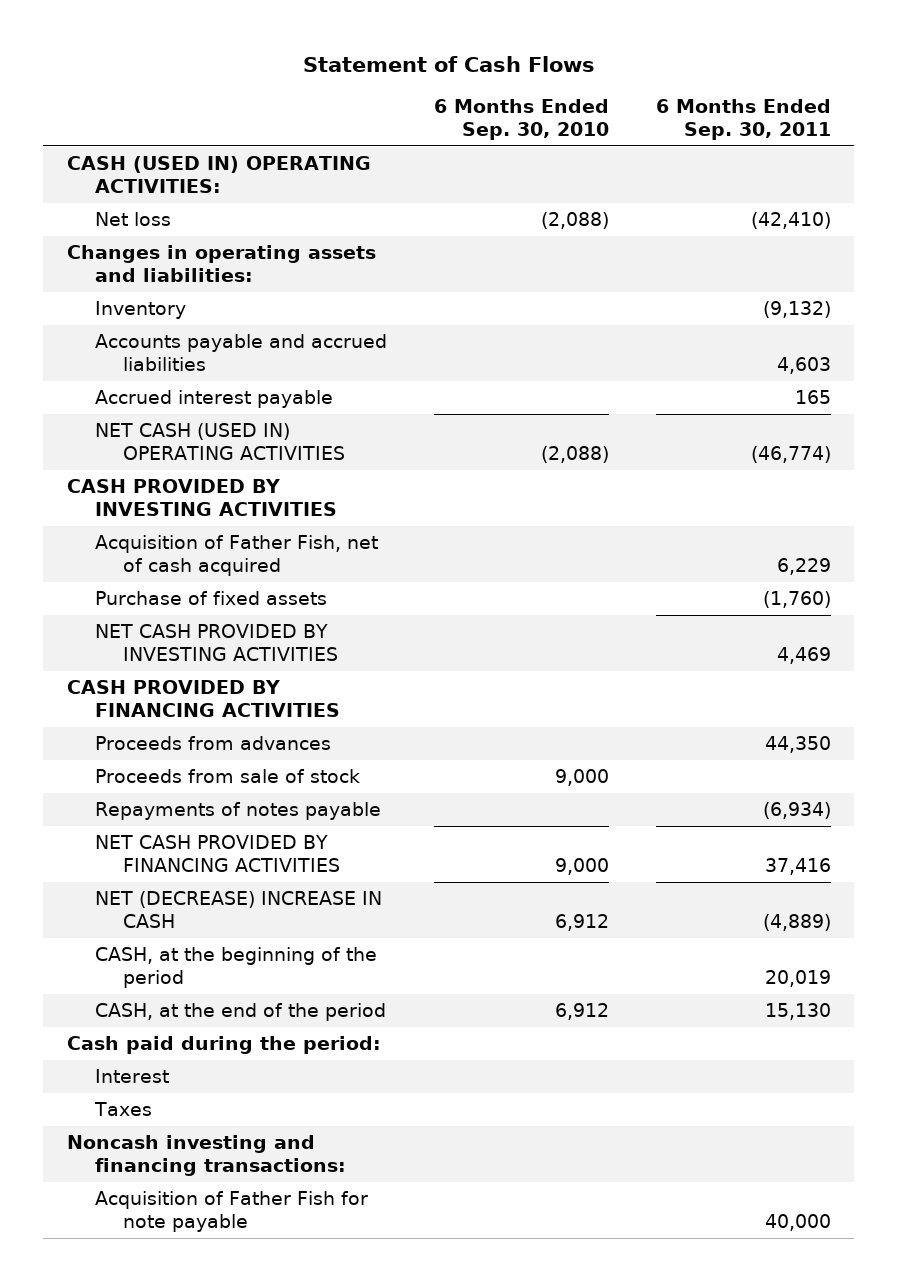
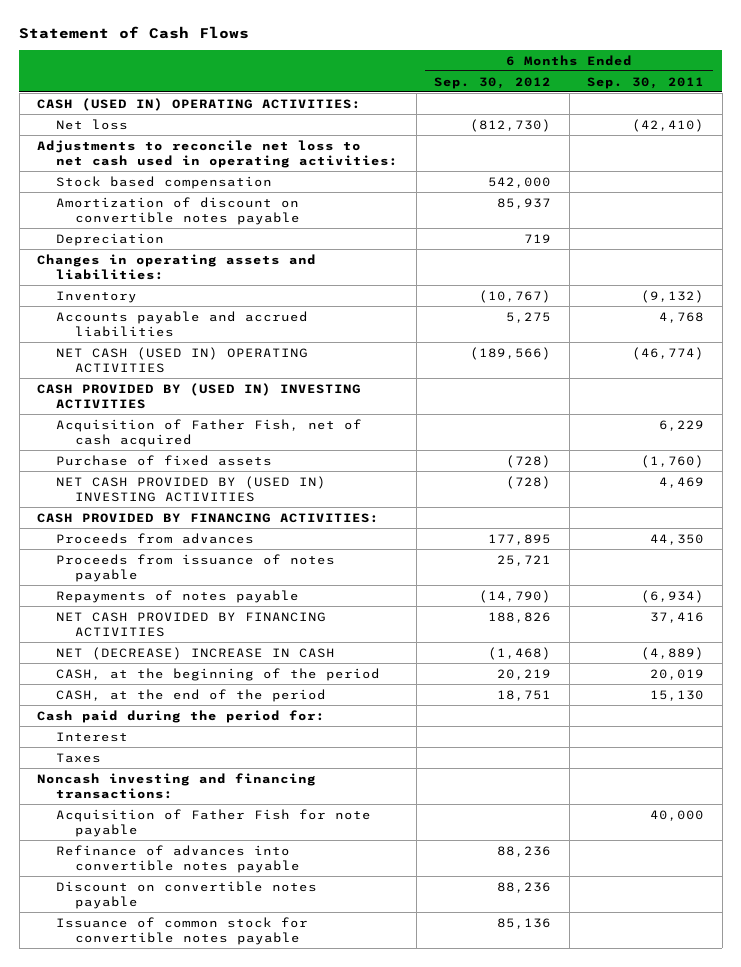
- | 6 Months Ended Sep. 30, 2010 | 6 Months Ended Sep. 30, 2011
+ | 6 Months Ended Sep. 30, 2012 | 6 Months Ended Sep. 30, 2011
+ Adjustments to reconcile net loss to net cash used in operating activities:
+ Stock based compensation | 542,000 |
+ Amortization of discount on convertible notes payable | 85,937 |
+ Depreciation | 719 |
- Accounts payable and accrued liabilities | | 4,603
- Accrued interest payable | | 165
+ Accounts payable and accrued liabilities | 5,275 | 4,768
- CASH PROVIDED BY INVESTING ACTIVITIES
+ CASH PROVIDED BY (USED IN) INVESTING ACTIVITIES
- NET CASH PROVIDED BY INVESTING ACTIVITIES | | 4,469
- CASH PROVIDED BY FINANCING ACTIVITIES
+ NET CASH PROVIDED BY (USED IN) INVESTING ACTIVITIES | (728) | 4,469
+ CASH PROVIDED BY FINANCING ACTIVITIES:
- Proceeds from sale of stock | 9,000 |
+ Proceeds from issuance of notes payable | 25,721 |
- Cash paid during the period:
+ Cash paid during the period for:
+ Refinance of advances into convertible notes payable | 88,236 |
+ Discount on convertible notes payable | 88,236 |
+ Issuance of common stock for convertible notes payable | 85,136 |

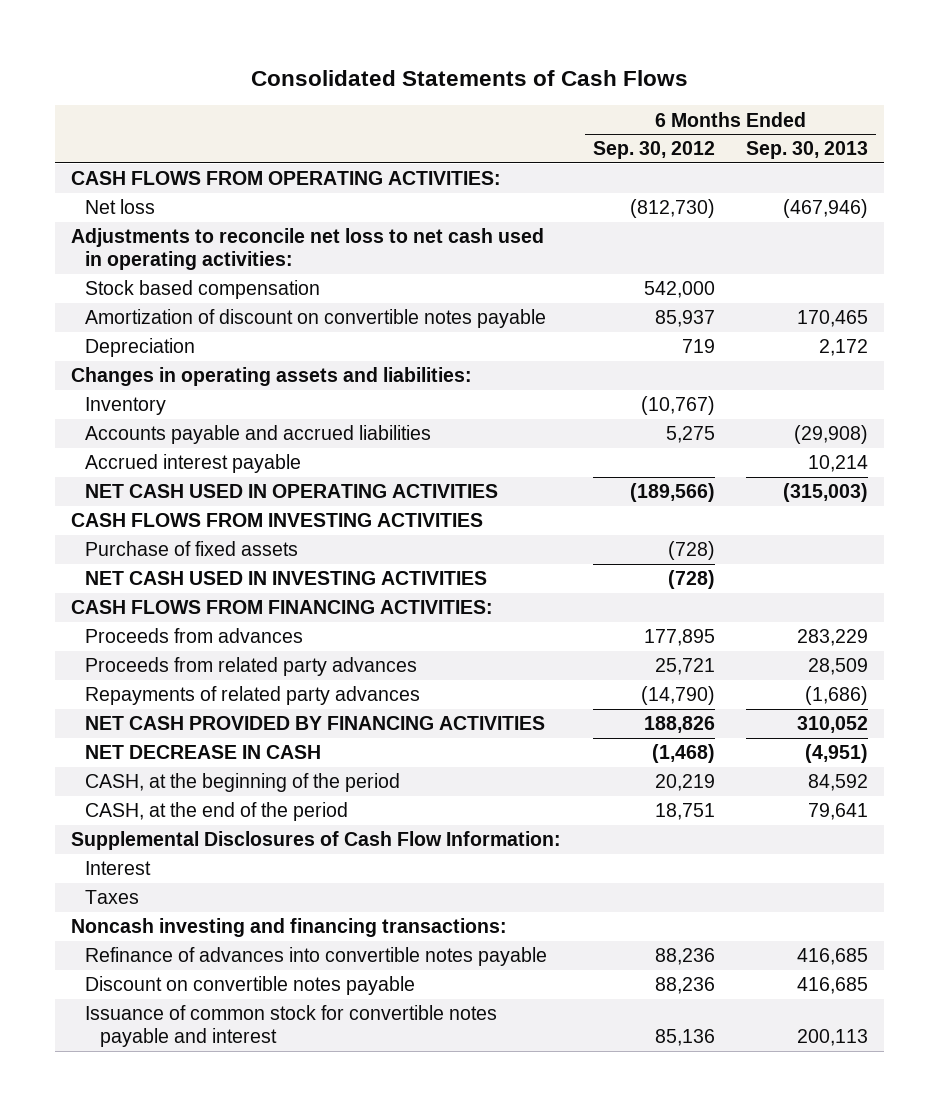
- Statement of Cash Flows
+ Consolidated Statements of Cash Flows
- | 6 Months Ended Sep. 30, 2012 | 6 Months Ended Sep. 30, 2011
+ | 6 Months Ended Sep. 30, 2012 | 6 Months Ended Sep. 30, 2013
- CASH (USED IN) OPERATING ACTIVITIES:
+ CASH FLOWS FROM OPERATING ACTIVITIES:
- NET CASH (USED IN) OPERATING ACTIVITIES | (189,566) | (46,774)
- CASH PROVIDED BY (USED IN) INVESTING ACTIVITIES
- Acquisition of Father Fish, net of cash acquired | | 6,229
+ Accrued interest payable | | 10,214
+ NET CASH USED IN OPERATING ACTIVITIES | (189,566) | (315,003)
+ CASH FLOWS FROM INVESTING ACTIVITIES
- NET CASH PROVIDED BY (USED IN) INVESTING ACTIVITIES | (728) | 4,469
- CASH PROVIDED BY FINANCING ACTIVITIES:
+ NET CASH USED IN INVESTING ACTIVITIES | (728) |
+ CASH FLOWS FROM FINANCING ACTIVITIES:
- Proceeds from issuance of notes payable | 25,721 |
- Repayments of notes payable | (14,790) | (6,934)
+ Proceeds from related party advances | 25,721 | 28,509
+ Repayments of related party advances | (14,790) | (1,686)
- NET (DECREASE) INCREASE IN CASH | (1,468) | (4,889)
+ NET DECREASE IN CASH | (1,468) | (4,951)
- Cash paid during the period for:
+ Supplemental Disclosures of Cash Flow Information:
- Acquisition of Father Fish for note payable | | 40,000
- Issuance of common stock for convertible notes payable | 85,136 |
+ Issuance of common stock for convertible notes payable and interest | 85,136 | 200,113

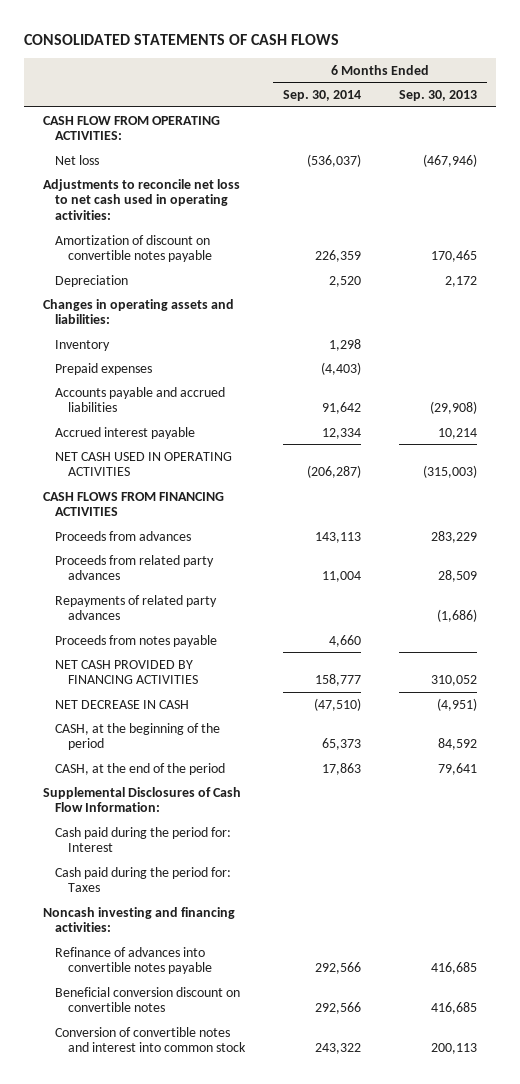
- Consolidated Statements of Cash Flows
+ CONSOLIDATED STATEMENTS OF CASH FLOWS
- | 6 Months Ended Sep. 30, 2012 | 6 Months Ended Sep. 30, 2013
+ | 6 Months Ended Sep. 30, 2014 | 6 Months Ended Sep. 30, 2013
- CASH FLOWS FROM OPERATING ACTIVITIES:
+ CASH FLOW FROM OPERATING ACTIVITIES:
- Stock based compensation | 542,000 |
+ Prepaid expenses | (4,403) |
- CASH FLOWS FROM INVESTING ACTIVITIES
- Purchase of fixed assets | (728) |
- NET CASH USED IN INVESTING ACTIVITIES | (728) |
- CASH FLOWS FROM FINANCING ACTIVITIES:
+ CASH FLOWS FROM FINANCING ACTIVITIES
+ Proceeds from notes payable | 4,660 |
- Interest
- Taxes
- Noncash investing and financing transactions:
+ Cash paid during the period for: Interest
+ Cash paid during the period for: Taxes
+ Noncash investing and financing activities:
- Discount on convertible notes payable | 88,236 | 416,685
- Issuance of common stock for convertible notes payable and interest | 85,136 | 200,113
+ Beneficial conversion discount on convertible notes | 292,566 | 416,685
+ Conversion of convertible notes and interest into common stock | 243,322 | 200,113

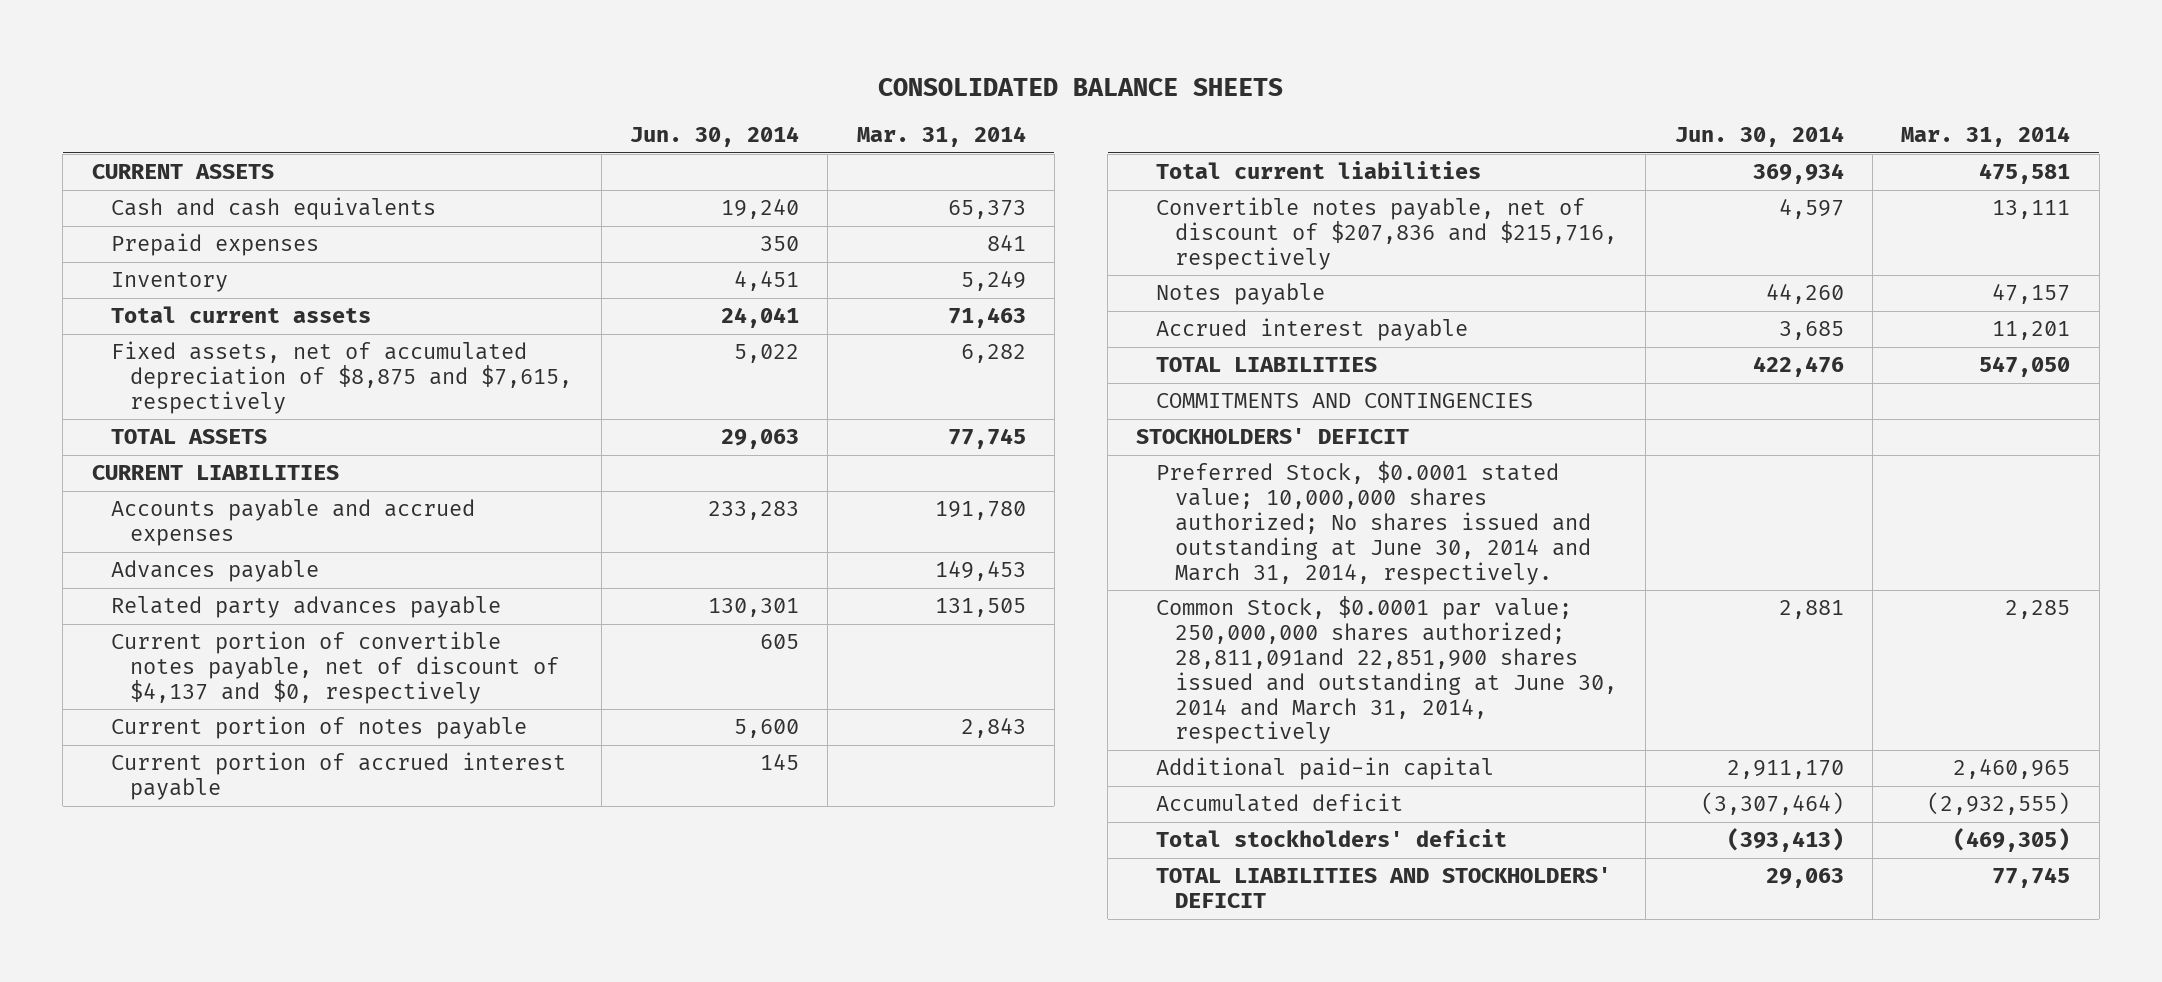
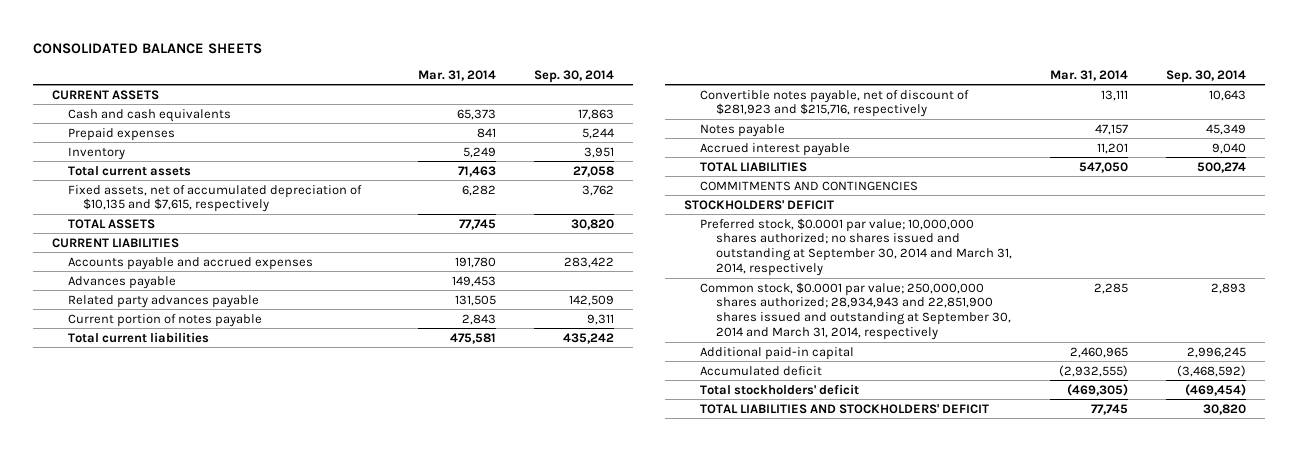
- | Jun. 30, 2014 | Mar. 31, 2014
+ | Mar. 31, 2014 | Sep. 30, 2014
- Fixed assets, net of accumulated depreciation of $8,875 and $7,615, respectively | 5,022 | 6,282
+ Fixed assets, net of accumulated depreciation of $10,135 and $7,615, respectively | 6,282 | 3,762
- Current portion of convertible notes payable, net of discount of $4,137 and $0, respectively | 605 |
- Current portion of accrued interest payable | 145 |
- Convertible notes payable, net of discount of $207,836 and $215,716, respectively | 4,597 | 13,111
+ Convertible notes payable, net of discount of $281,923 and $215,716, respectively | 13,111 | 10,643
- Preferred Stock, $0.0001 stated value; 10,000,000 shares authorized; No shares issued and outstanding at June 30, 2014 and March 31, 2014, respectively.
- Common Stock, $0.0001 par value; 250,000,000 shares authorized; 28,811,091and 22,851,900 shares issued and outstanding at June 30, 2014 and March 31, 2014, respectively | 2,881 | 2,285
+ Preferred stock, $0.0001 par value; 10,000,000 shares authorized; no shares issued and outstanding at September 30, 2014 and March 31, 2014, respectively
+ Common stock, $0.0001 par value; 250,000,000 shares authorized; 28,934,943 and 22,851,900 shares issued and outstanding at September 30, 2014 and March 31, 2014, respectively | 2,285 | 2,893

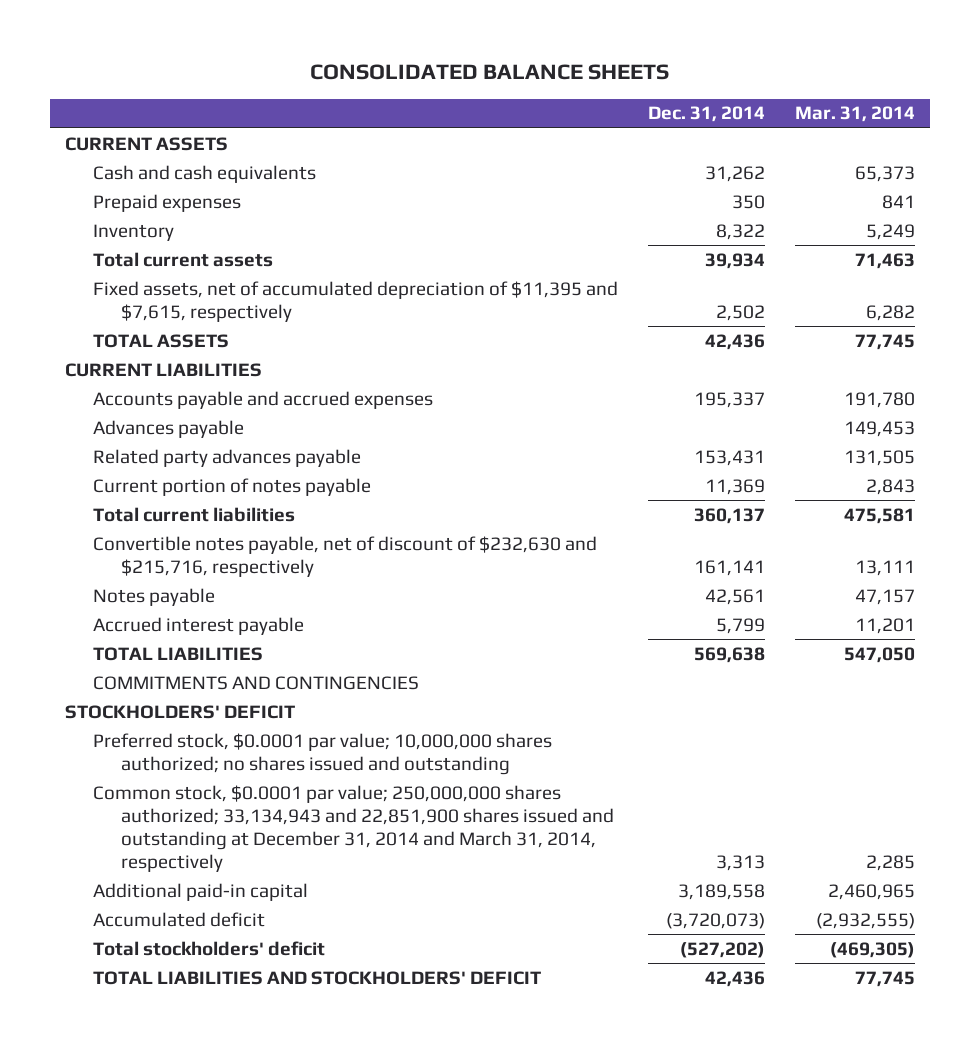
- | Mar. 31, 2014 | Sep. 30, 2014
+ | Dec. 31, 2014 | Mar. 31, 2014
- Fixed assets, net of accumulated depreciation of $10,135 and $7,615, respectively | 6,282 | 3,762
+ Fixed assets, net of accumulated depreciation of $11,395 and $7,615, respectively | 2,502 | 6,282
- Convertible notes payable, net of discount of $281,923 and $215,716, respectively | 13,111 | 10,643
+ Convertible notes payable, net of discount of $232,630 and $215,716, respectively | 161,141 | 13,111
- Preferred stock, $0.0001 par value; 10,000,000 shares authorized; no shares issued and outstanding at September 30, 2014 and March 31, 2014, respectively
- Common stock, $0.0001 par value; 250,000,000 shares authorized; 28,934,943 and 22,851,900 shares issued and outstanding at September 30, 2014 and March 31, 2014, respectively | 2,285 | 2,893
+ Preferred stock, $0.0001 par value; 10,000,000 shares authorized; no shares issued and outstanding
+ Common stock, $0.0001 par value; 250,000,000 shares authorized; 33,134,943 and 22,851,900 shares issued and outstanding at December 31, 2014 and March 31, 2014, respectively | 3,313 | 2,285

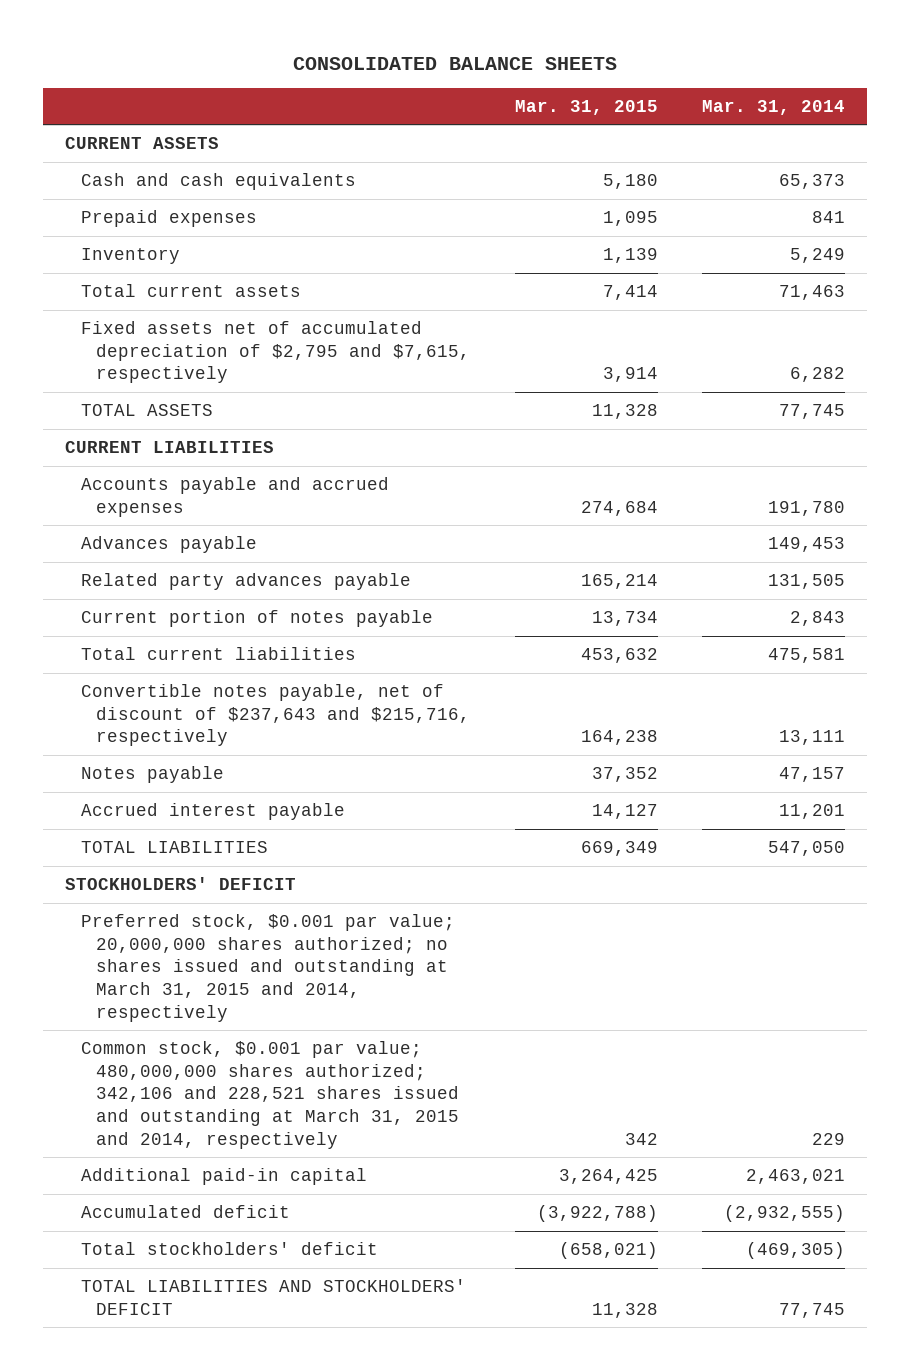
- | Dec. 31, 2014 | Mar. 31, 2014
+ | Mar. 31, 2015 | Mar. 31, 2014
- Fixed assets, net of accumulated depreciation of $11,395 and $7,615, respectively | 2,502 | 6,282
+ Fixed assets net of accumulated depreciation of $2,795 and $7,615, respectively | 3,914 | 6,282
- Convertible notes payable, net of discount of $232,630 and $215,716, respectively | 161,141 | 13,111
+ Convertible notes payable, net of discount of $237,643 and $215,716, respectively | 164,238 | 13,111
- COMMITMENTS AND CONTINGENCIES
- Preferred stock, $0.0001 par value; 10,000,000 shares authorized; no shares issued and outstanding
- Common stock, $0.0001 par value; 250,000,000 shares authorized; 33,134,943 and 22,851,900 shares issued and outstanding at December 31, 2014 and March 31, 2014, respectively | 3,313 | 2,285
- Additional paid-in capital | 3,189,558 | 2,460,965
+ Preferred stock, $0.001 par value; 20,000,000 shares authorized; no shares issued and outstanding at March 31, 2015 and 2014, respectively
+ Common stock, $0.001 par value; 480,000,000 shares authorized; 342,106 and 228,521 shares issued and outstanding at March 31, 2015 and 2014, respectively | 342 | 229
+ Additional paid-in capital | 3,264,425 | 2,463,021

